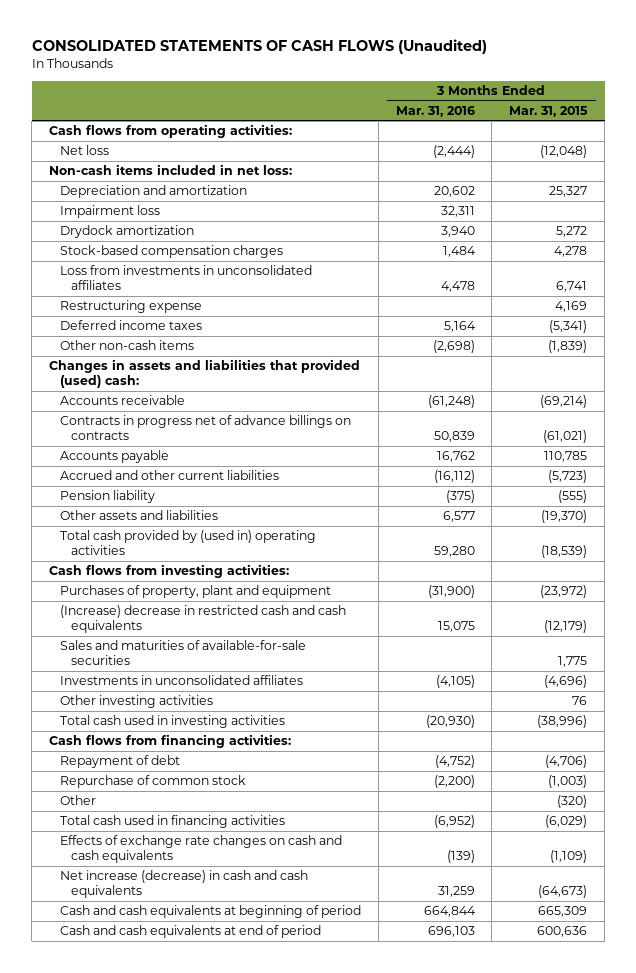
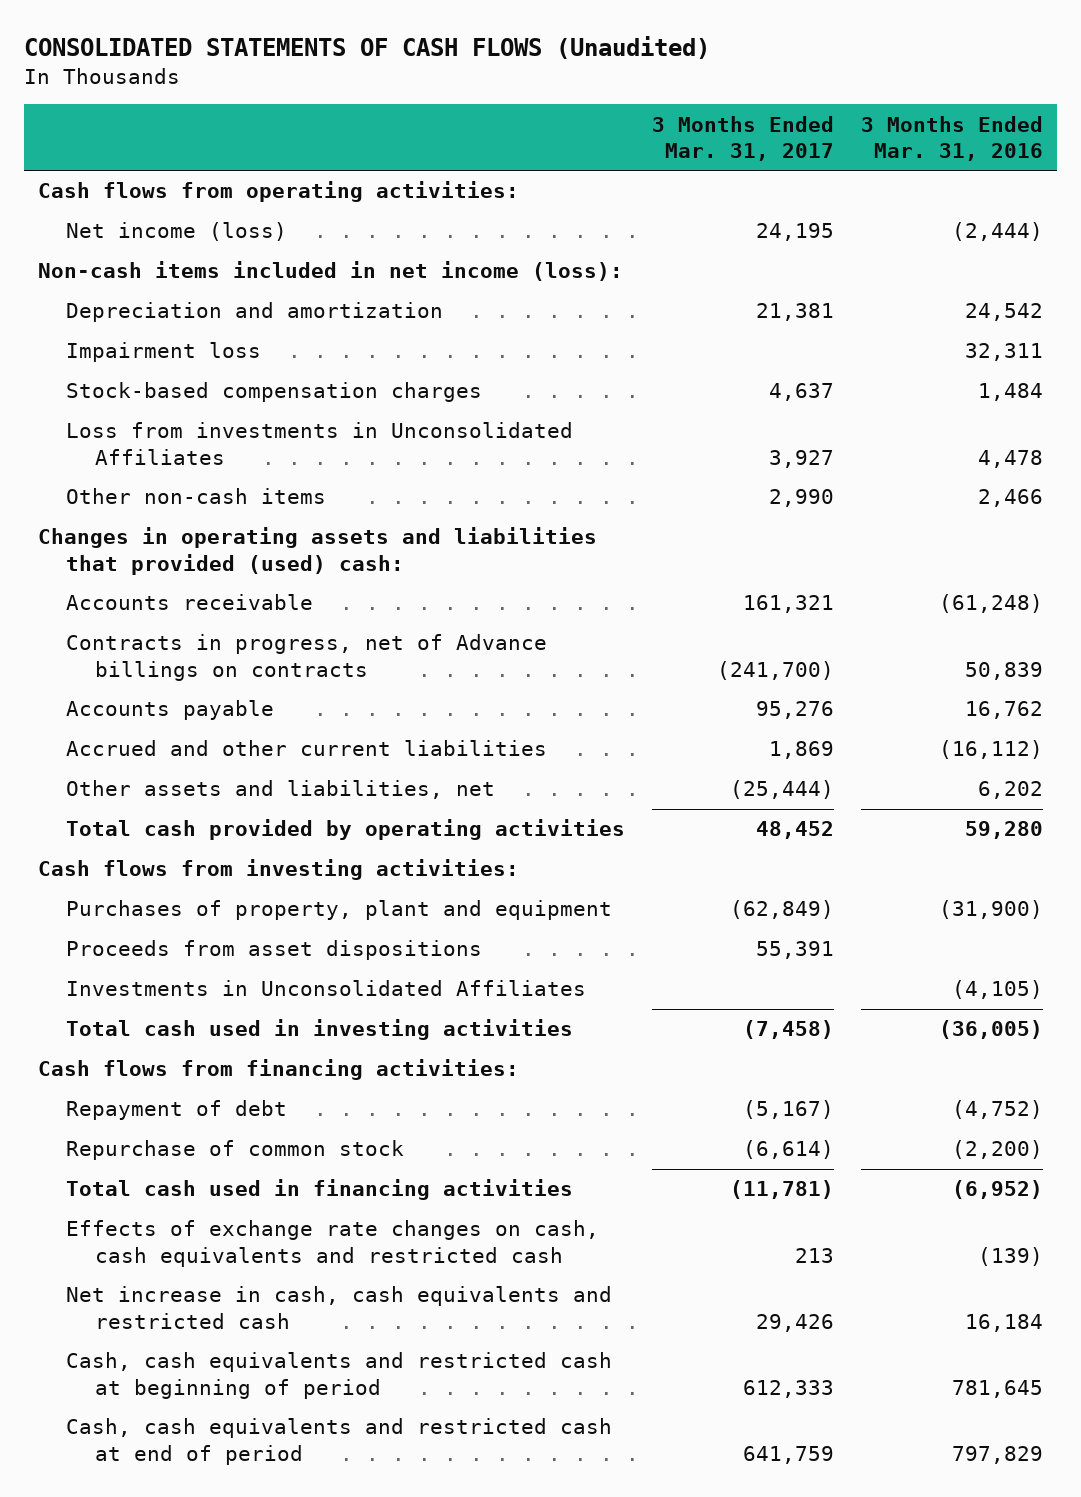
- | 3 Months Ended Mar. 31, 2016 | 3 Months Ended Mar. 31, 2015
+ | 3 Months Ended Mar. 31, 2017 | 3 Months Ended Mar. 31, 2016
- Net loss | (2,444) | (12,048)
- Non-cash items included in net loss:
- Depreciation and amortization | 20,602 | 25,327
+ Net income (loss) | 24,195 | (2,444)
+ Non-cash items included in net income (loss):
+ Depreciation and amortization | 21,381 | 24,542
- Drydock amortization | 3,940 | 5,272
- Loss from investments in unconsolidated affiliates | 4,478 | 6,741
- Restructuring expense | | 4,169
- Deferred income taxes | 5,164 | (5,341)
- Other non-cash items | (2,698) | (1,839)
- Changes in assets and liabilities that provided (used) cash:
+ Loss from investments in Unconsolidated Affiliates | 3,927 | 4,478
+ Other non-cash items | 2,990 | 2,466
+ Changes in operating assets and liabilities that provided (used) cash:
- Contracts in progress net of advance billings on contracts | 50,839 | (61,021)
+ Contracts in progress, net of Advance billings on contracts | (241,700) | 50,839
- Pension liability | (375) | (555)
- Other assets and liabilities | 6,577 | (19,370)
- Total cash provided by (used in) operating activities | 59,280 | (18,539)
+ Other assets and liabilities, net | (25,444) | 6,202
+ Total cash provided by operating activities | 48,452 | 59,280
- (Increase) decrease in restricted cash and cash equivalents | 15,075 | (12,179)
- Sales and maturities of available-for-sale securities | | 1,775
- Investments in unconsolidated affiliates | (4,105) | (4,696)
- Other investing activities | | 76
- Total cash used in investing activities | (20,930) | (38,996)
+ Proceeds from asset dispositions | 55,391 |
+ Investments in Unconsolidated Affiliates | | (4,105)
+ Total cash used in investing activities | (7,458) | (36,005)
- Other | | (320)
- Effects of exchange rate changes on cash and cash equivalents | (139) | (1,109)
- Net increase (decrease) in cash and cash equivalents | 31,259 | (64,673)
- Cash and cash equivalents at beginning of period | 664,844 | 665,309
- Cash and cash equivalents at end of period | 696,103 | 600,636
+ Effects of exchange rate changes on cash, cash equivalents and restricted cash | 213 | (139)
+ Net increase in cash, cash equivalents and restricted cash | 29,426 | 16,184
+ Cash, cash equivalents and restricted cash at beginning of period | 612,333 | 781,645
+ Cash, cash equivalents and restricted cash at end of period | 641,759 | 797,829

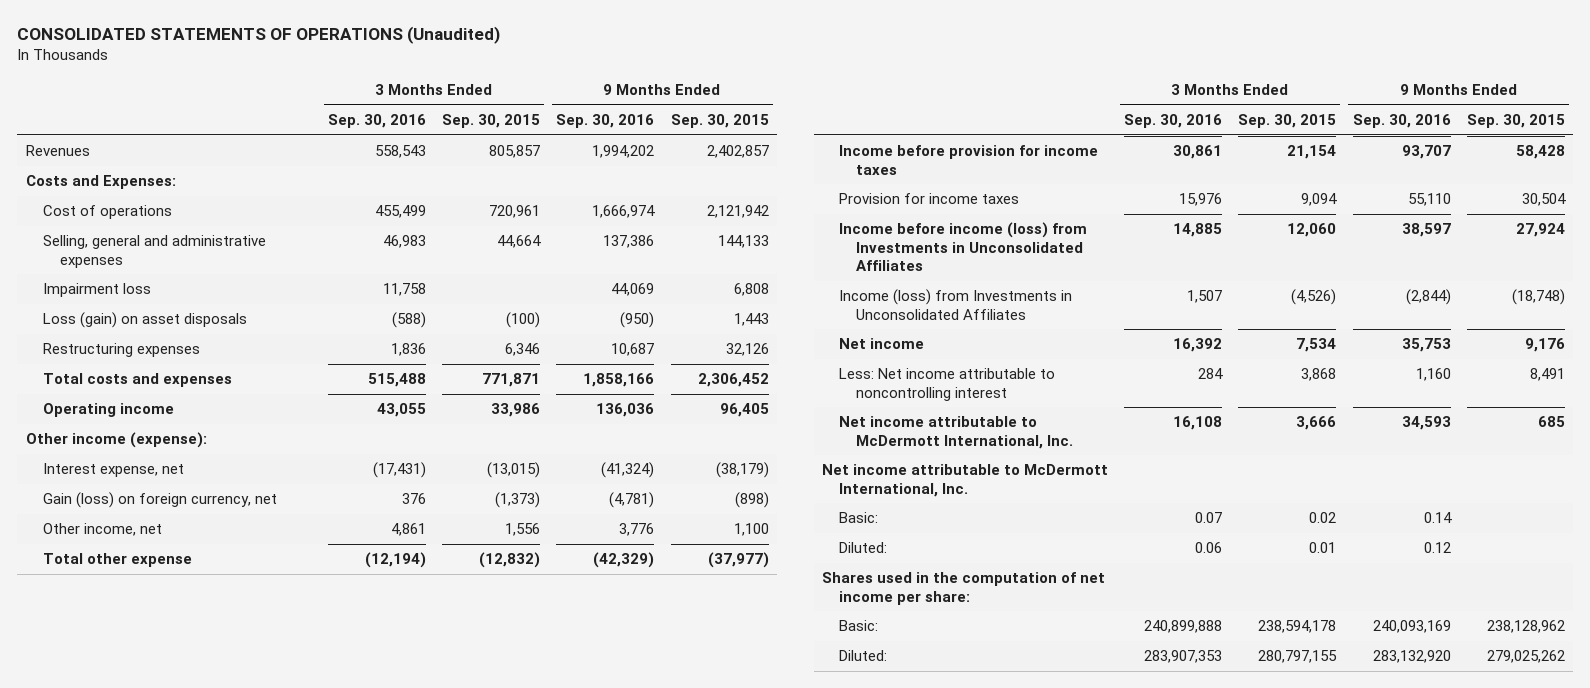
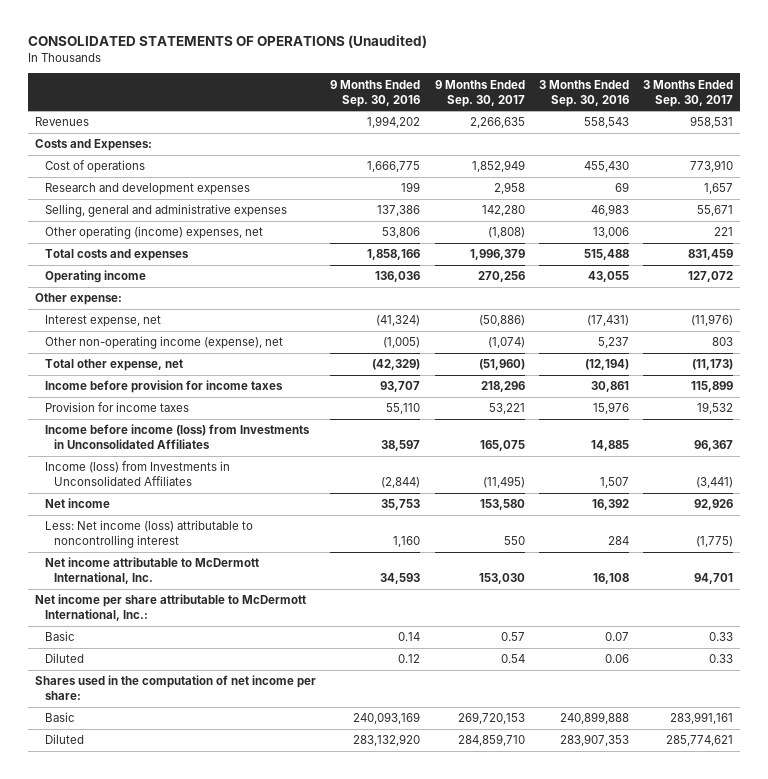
- | 3 Months Ended Sep. 30, 2016 | 3 Months Ended Sep. 30, 2015 | 9 Months Ended Sep. 30, 2016 | 9 Months Ended Sep. 30, 2015
+ | 9 Months Ended Sep. 30, 2016 | 9 Months Ended Sep. 30, 2017 | 3 Months Ended Sep. 30, 2016 | 3 Months Ended Sep. 30, 2017
- Cost of operations | 455,499 | 720,961 | 1,666,974 | 2,121,942
+ Cost of operations | 1,666,775 | 1,852,949 | 455,430 | 773,910
+ Research and development expenses | 199 | 2,958 | 69 | 1,657
- Impairment loss | 11,758 | | 44,069 | 6,808
- Loss (gain) on asset disposals | (588) | (100) | (950) | 1,443
- Restructuring expenses | 1,836 | 6,346 | 10,687 | 32,126
+ Other operating (income) expenses, net | 53,806 | (1,808) | 13,006 | 221
- Other income (expense):
+ Other expense:
- Gain (loss) on foreign currency, net | 376 | (1,373) | (4,781) | (898)
- Other income, net | 4,861 | 1,556 | 3,776 | 1,100
- Total other expense | (12,194) | (12,832) | (42,329) | (37,977)
+ Other non-operating income (expense), net | (1,005) | (1,074) | 5,237 | 803
+ Total other expense, net | (42,329) | (51,960) | (12,194) | (11,173)
- Less: Net income attributable to noncontrolling interest | 284 | 3,868 | 1,160 | 8,491
+ Less: Net income (loss) attributable to noncontrolling interest | 1,160 | 550 | 284 | (1,775)
- Net income attributable to McDermott International, Inc.
- Basic: | 0.07 | 0.02 | 0.14 |
- Diluted: | 0.06 | 0.01 | 0.12 |
+ Net income per share attributable to McDermott International, Inc.:
+ Basic | 0.14 | 0.57 | 0.07 | 0.33
+ Diluted | 0.12 | 0.54 | 0.06 | 0.33
- Basic: | 240,899,888 | 238,594,178 | 240,093,169 | 238,128,962
- Diluted: | 283,907,353 | 280,797,155 | 283,132,920 | 279,025,262
+ Basic | 240,093,169 | 269,720,153 | 240,899,888 | 283,991,161
+ Diluted | 283,132,920 | 284,859,710 | 283,907,353 | 285,774,621

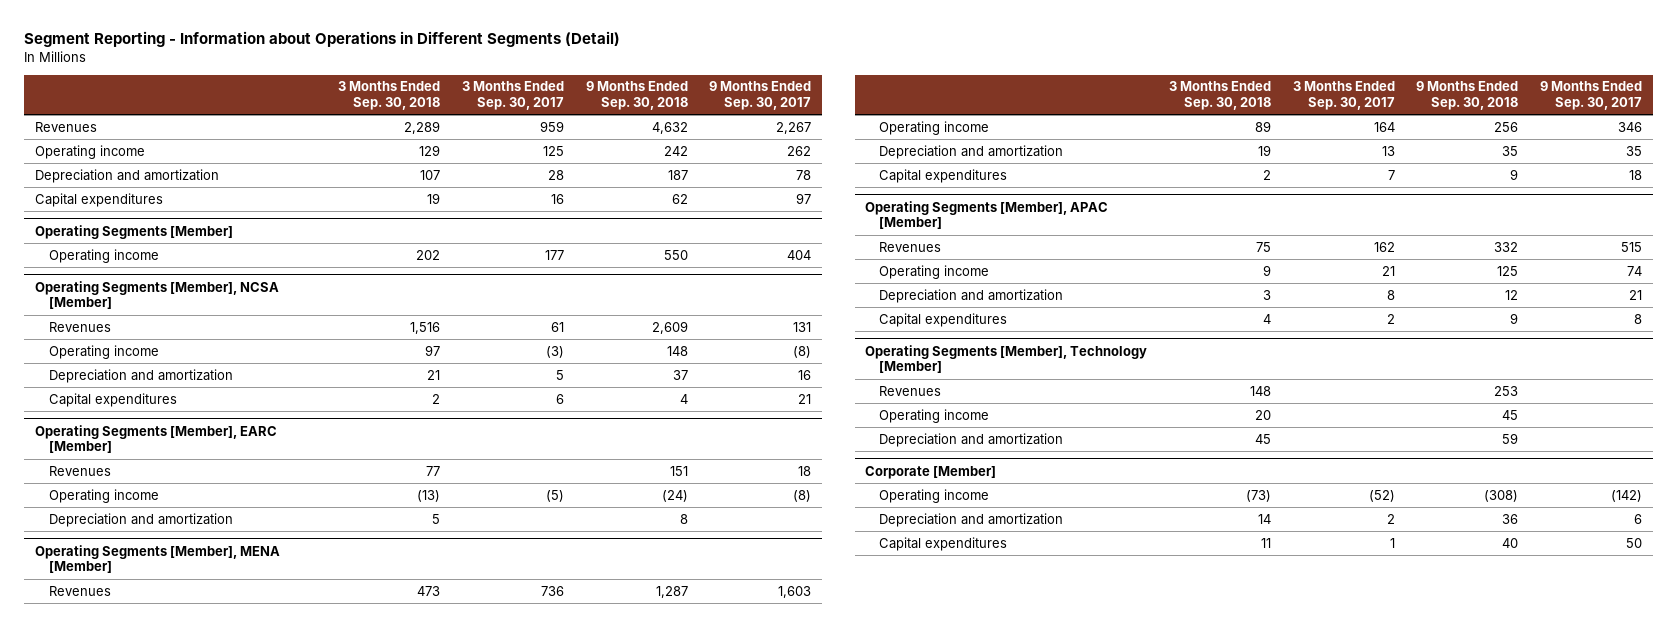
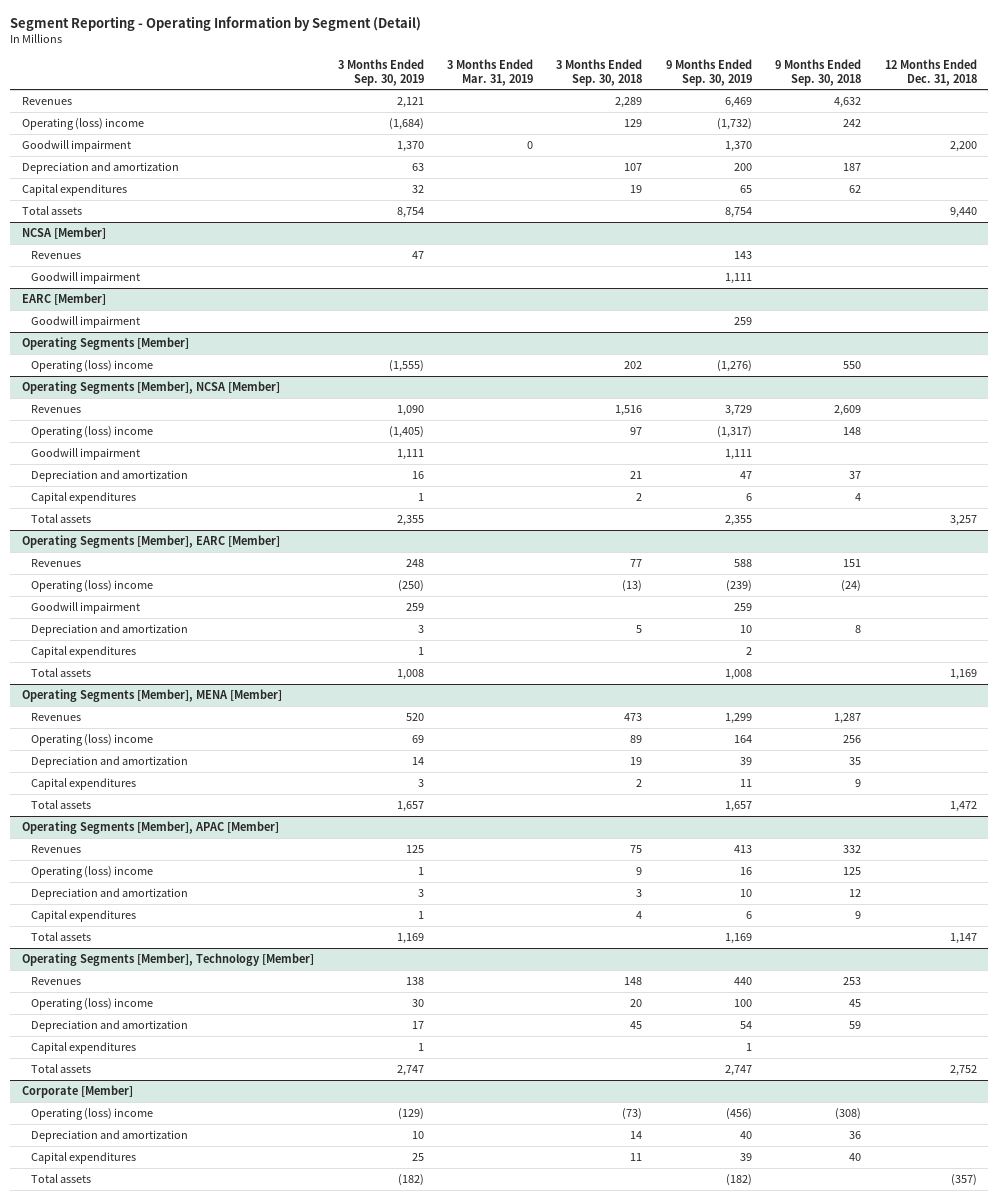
- Segment Reporting - Information about Operations in Different Segments (Detail)
+ Segment Reporting - Operating Information by Segment (Detail)
- | 3 Months Ended Sep. 30, 2018 | 3 Months Ended Sep. 30, 2017 | 9 Months Ended Sep. 30, 2018 | 9 Months Ended Sep. 30, 2017
+ | 3 Months Ended Sep. 30, 2019 | 3 Months Ended Mar. 31, 2019 | 3 Months Ended Sep. 30, 2018 | 9 Months Ended Sep. 30, 2019 | 9 Months Ended Sep. 30, 2018 | 12 Months Ended Dec. 31, 2018
- Operating income | 129 | 125 | 242 | 262
+ Operating (loss) income | (1,684) | | 129 | (1,732) | 242 |
+ Goodwill impairment | 1,370 | 0 | | 1,370 | | 2,200
+ Total assets | 8,754 | | | 8,754 | | 9,440
+ NCSA [Member]
+ Revenues | 47 | | | 143 | |
+ Goodwill impairment | | | | 1,111 | |
+ EARC [Member]
+ Goodwill impairment | | | | 259 | |
@ Operating Segments [Member]
- Operating income | 202 | 177 | 550 | 404
+ Operating (loss) income | (1,555) | | 202 | (1,276) | 550 |
@ Operating Segments [Member], NCSA [Member]
- Operating income | 97 | (3) | 148 | (8)
+ Operating (loss) income | (1,405) | | 97 | (1,317) | 148 |
+ Goodwill impairment | 1,111 | | | 1,111 | |
+ Total assets | 2,355 | | | 2,355 | | 3,257
@ Operating Segments [Member], EARC [Member]
- Operating income | (13) | (5) | (24) | (8)
+ Operating (loss) income | (250) | | (13) | (239) | (24) |
+ Goodwill impairment | 259 | | | 259 | |
+ Capital expenditures | 1 | | | 2 | |
+ Total assets | 1,008 | | | 1,008 | | 1,169
@ Operating Segments [Member], MENA [Member]
- Operating income | 89 | 164 | 256 | 346
+ Operating (loss) income | 69 | | 89 | 164 | 256 |
+ Total assets | 1,657 | | | 1,657 | | 1,472
@ Operating Segments [Member], APAC [Member]
- Operating income | 9 | 21 | 125 | 74
+ Operating (loss) income | 1 | | 9 | 16 | 125 |
+ Total assets | 1,169 | | | 1,169 | | 1,147
@ Operating Segments [Member], Technology [Member]
- Operating income | 20 | | 45 |
+ Operating (loss) income | 30 | | 20 | 100 | 45 |
+ Capital expenditures | 1 | | | 1 | |
+ Total assets | 2,747 | | | 2,747 | | 2,752
@ Corporate [Member]
- Operating income | (73) | (52) | (308) | (142)
+ Operating (loss) income | (129) | | (73) | (456) | (308) |
+ Total assets | (182) | | | (182) | | (357)

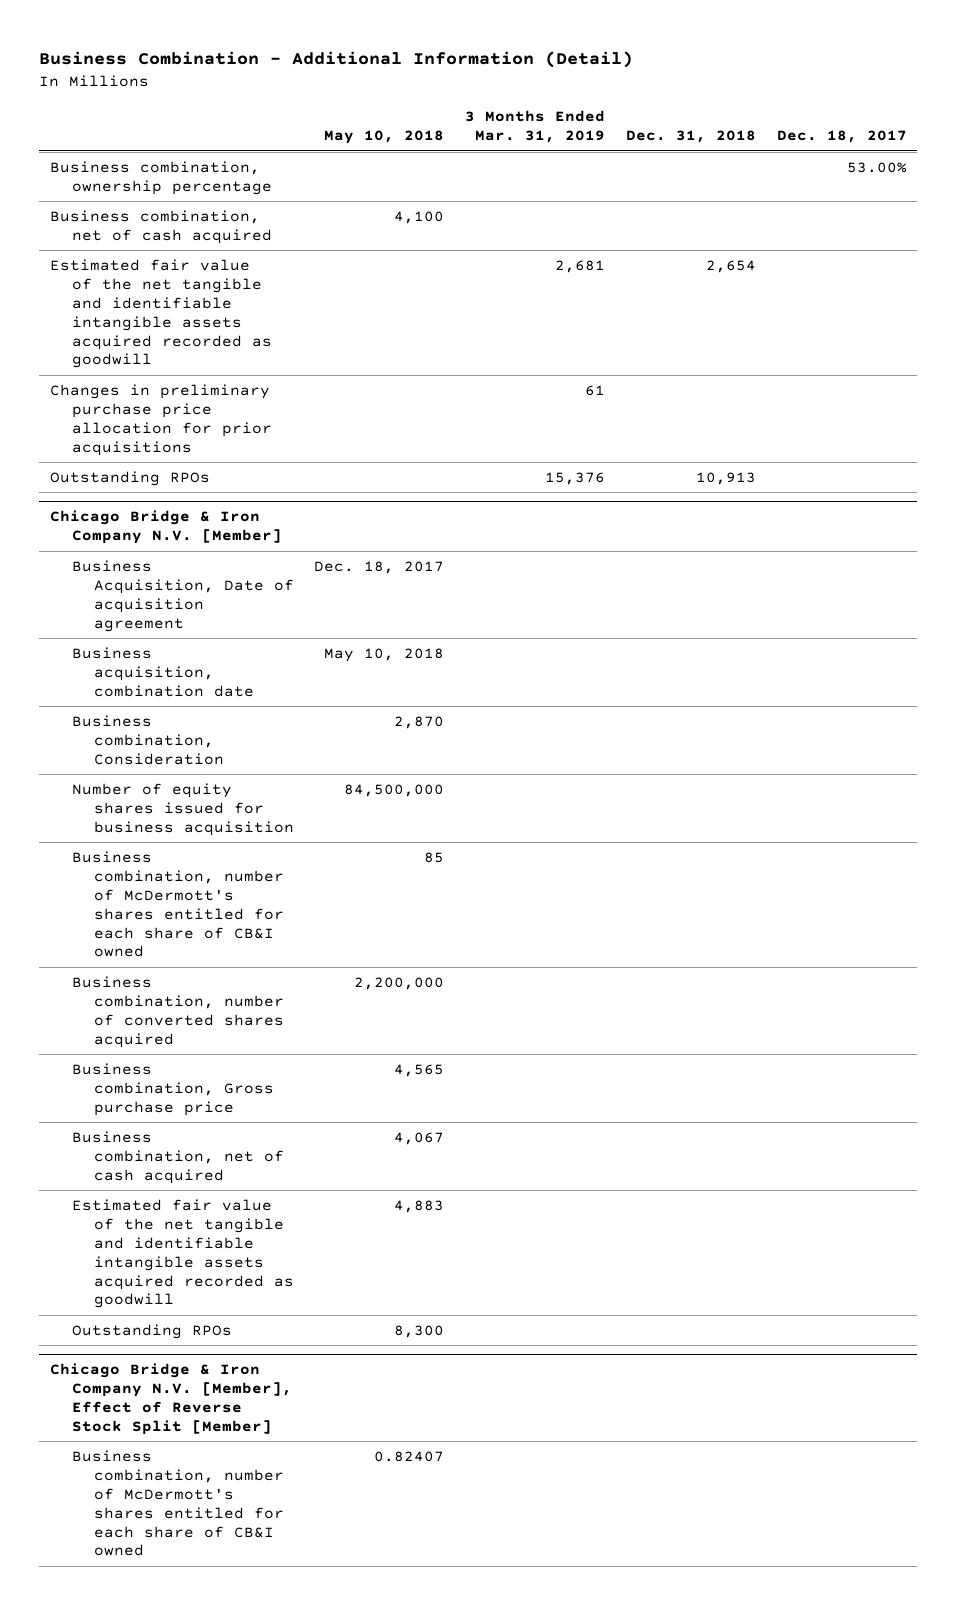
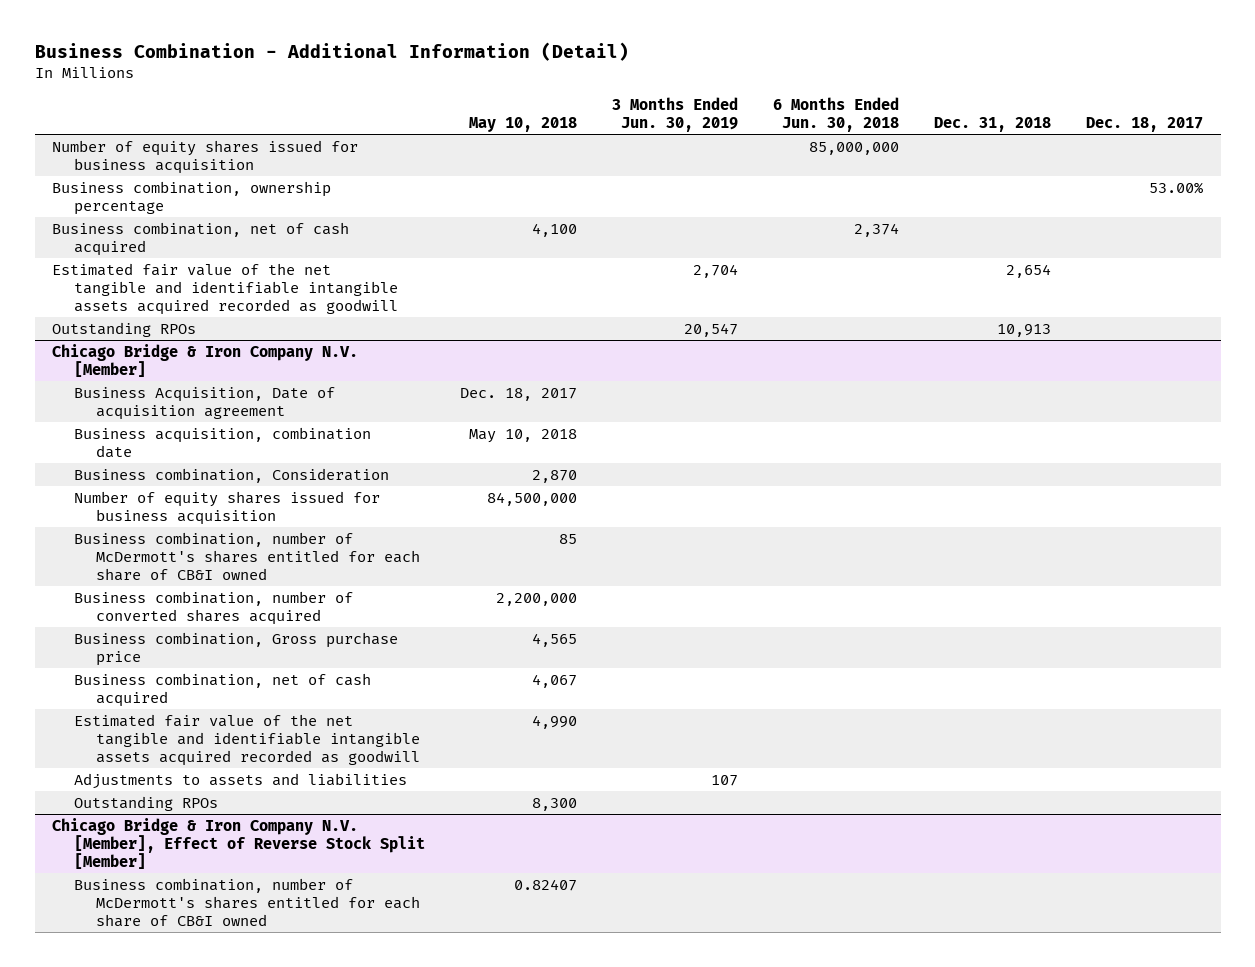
- | May 10, 2018 | 3 Months Ended Mar. 31, 2019 | Dec. 31, 2018 | Dec. 18, 2017
+ | May 10, 2018 | 3 Months Ended Jun. 30, 2019 | 6 Months Ended Jun. 30, 2018 | Dec. 31, 2018 | Dec. 18, 2017
+ Number of equity shares issued for business acquisition | | | 85,000,000 | |
- Changes in preliminary purchase price allocation for prior acquisitions | | 61 | |
@ Chicago Bridge & Iron Company N.V. [Member]
- Estimated fair value of the net tangible and identifiable intangible assets acquired recorded as goodwill | 4,883 | | |
+ Estimated fair value of the net tangible and identifiable intangible assets acquired recorded as goodwill | 4,990 | | | |
+ Adjustments to assets and liabilities | | 107 | | |

